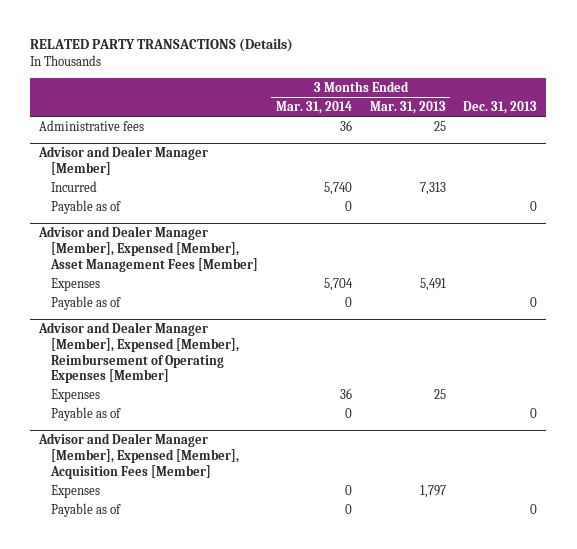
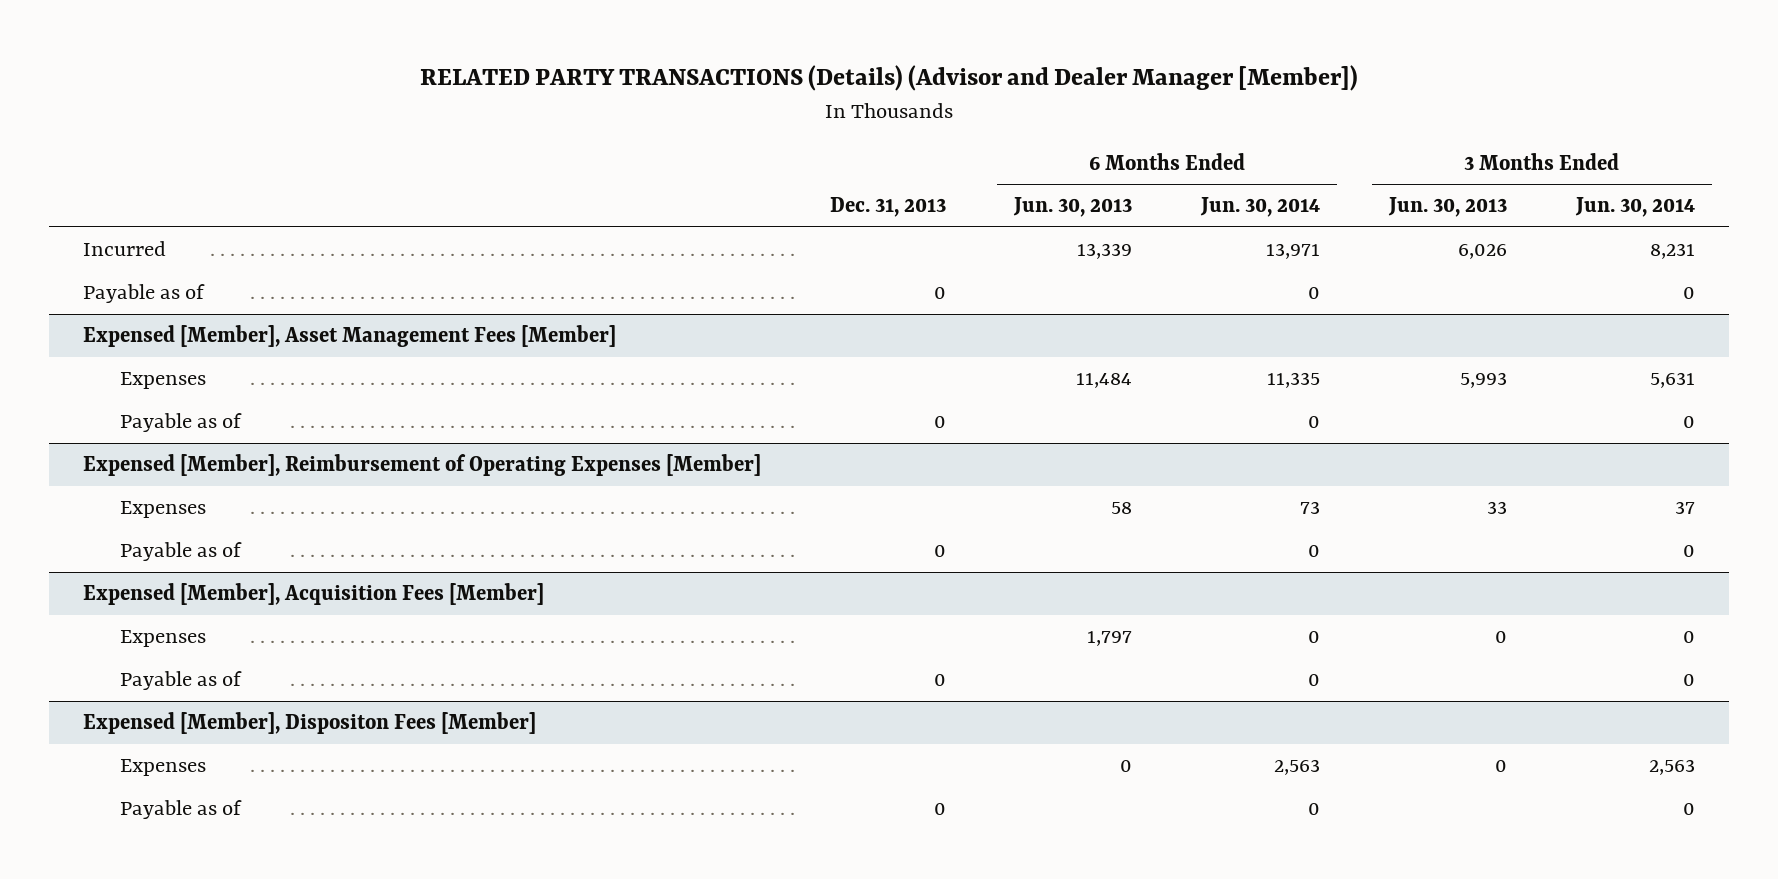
- RELATED PARTY TRANSACTIONS (Details)
+ RELATED PARTY TRANSACTIONS (Details) (Advisor and Dealer Manager [Member])
- | 3 Months Ended Mar. 31, 2014 | 3 Months Ended Mar. 31, 2013 | Dec. 31, 2013
+ | Dec. 31, 2013 | 6 Months Ended Jun. 30, 2013 | 6 Months Ended Jun. 30, 2014 | 3 Months Ended Jun. 30, 2013 | 3 Months Ended Jun. 30, 2014
- Administrative fees | 36 | 25 |
- Advisor and Dealer Manager [Member]
- Incurred | 5,740 | 7,313 |
- Payable as of | 0 | | 0
- Advisor and Dealer Manager [Member], Expensed [Member], Asset Management Fees [Member]
+ Incurred | | 13,339 | 13,971 | 6,026 | 8,231
+ Payable as of | 0 | | 0 | | 0
+ Expensed [Member], Asset Management Fees [Member]
- Advisor and Dealer Manager [Member], Expensed [Member], Reimbursement of Operating Expenses [Member]
+ Expensed [Member], Reimbursement of Operating Expenses [Member]
- Advisor and Dealer Manager [Member], Expensed [Member], Acquisition Fees [Member]
+ Expensed [Member], Acquisition Fees [Member]
+ Expensed [Member], Dispositon Fees [Member]
+ Expenses | | 0 | 2,563 | 0 | 2,563
+ Payable as of | 0 | | 0 | | 0

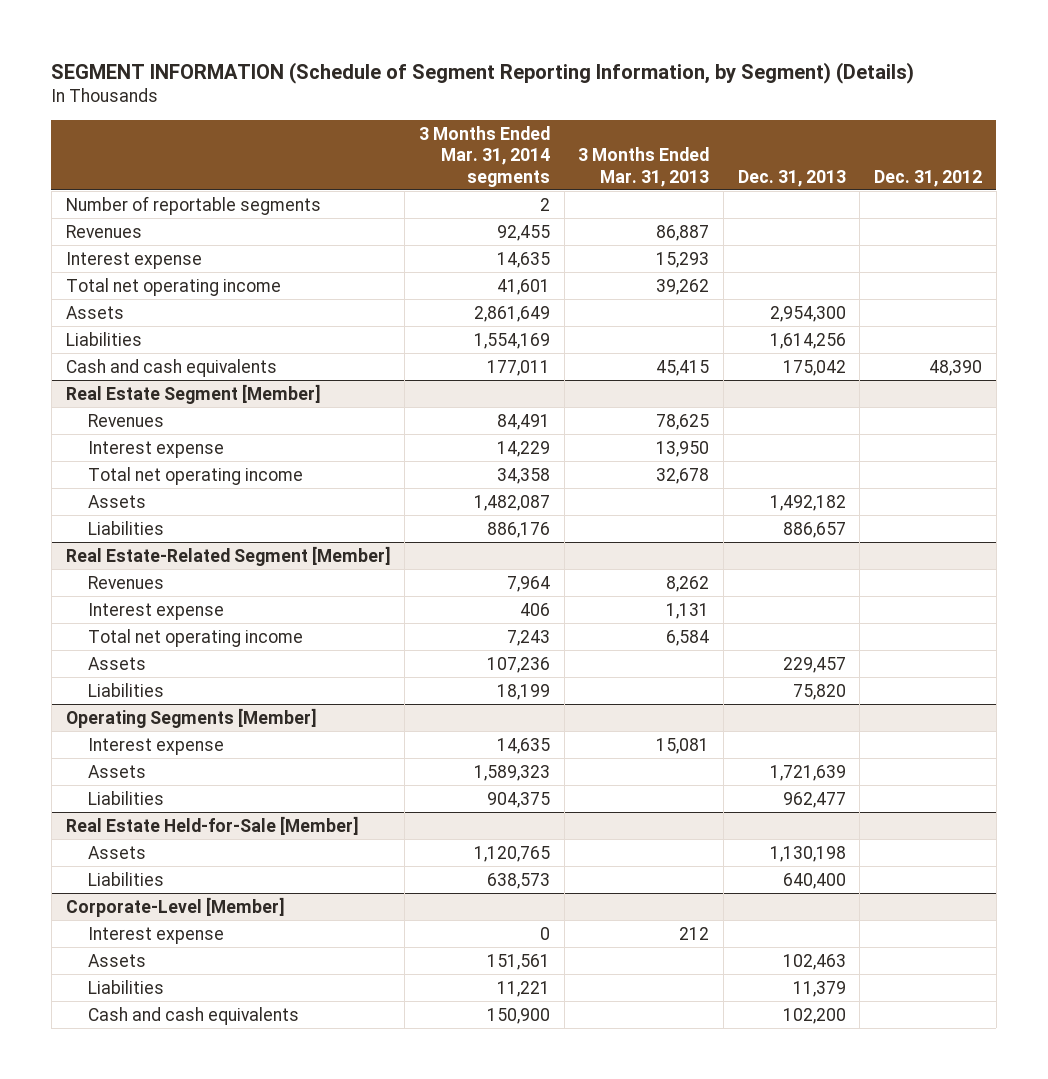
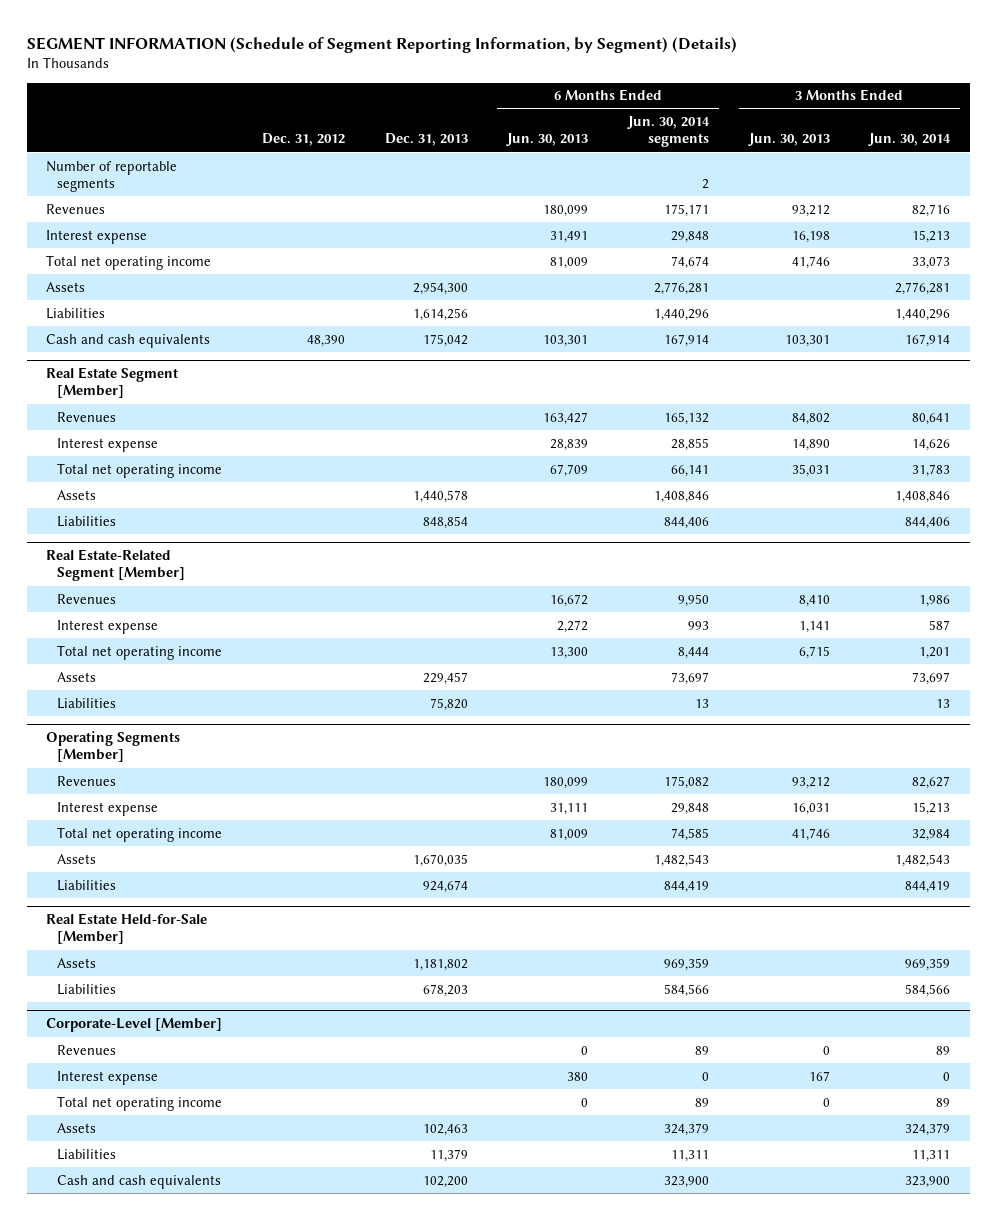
- | 3 Months Ended Mar. 31, 2014 segments | 3 Months Ended Mar. 31, 2013 | Dec. 31, 2013 | Dec. 31, 2012
+ | Dec. 31, 2012 | Dec. 31, 2013 | 6 Months Ended Jun. 30, 2013 | 6 Months Ended Jun. 30, 2014 segments | 3 Months Ended Jun. 30, 2013 | 3 Months Ended Jun. 30, 2014
@ Real Estate Segment [Member]
- Assets | 1,482,087 | | 1,492,182 |
- Liabilities | 886,176 | | 886,657 |
+ Assets | | 1,440,578 | | 1,408,846 | | 1,408,846
+ Liabilities | | 848,854 | | 844,406 | | 844,406
@ Operating Segments [Member]
+ Revenues | | | 180,099 | 175,082 | 93,212 | 82,627
- Assets | 1,589,323 | | 1,721,639 |
- Liabilities | 904,375 | | 962,477 |
+ Total net operating income | | | 81,009 | 74,585 | 41,746 | 32,984
+ Assets | | 1,670,035 | | 1,482,543 | | 1,482,543
+ Liabilities | | 924,674 | | 844,419 | | 844,419
@ Real Estate Held-for-Sale [Member]
- Assets | 1,120,765 | | 1,130,198 |
- Liabilities | 638,573 | | 640,400 |
+ Assets | | 1,181,802 | | 969,359 | | 969,359
+ Liabilities | | 678,203 | | 584,566 | | 584,566
@ Corporate-Level [Member]
+ Revenues | | | 0 | 89 | 0 | 89
+ Total net operating income | | | 0 | 89 | 0 | 89

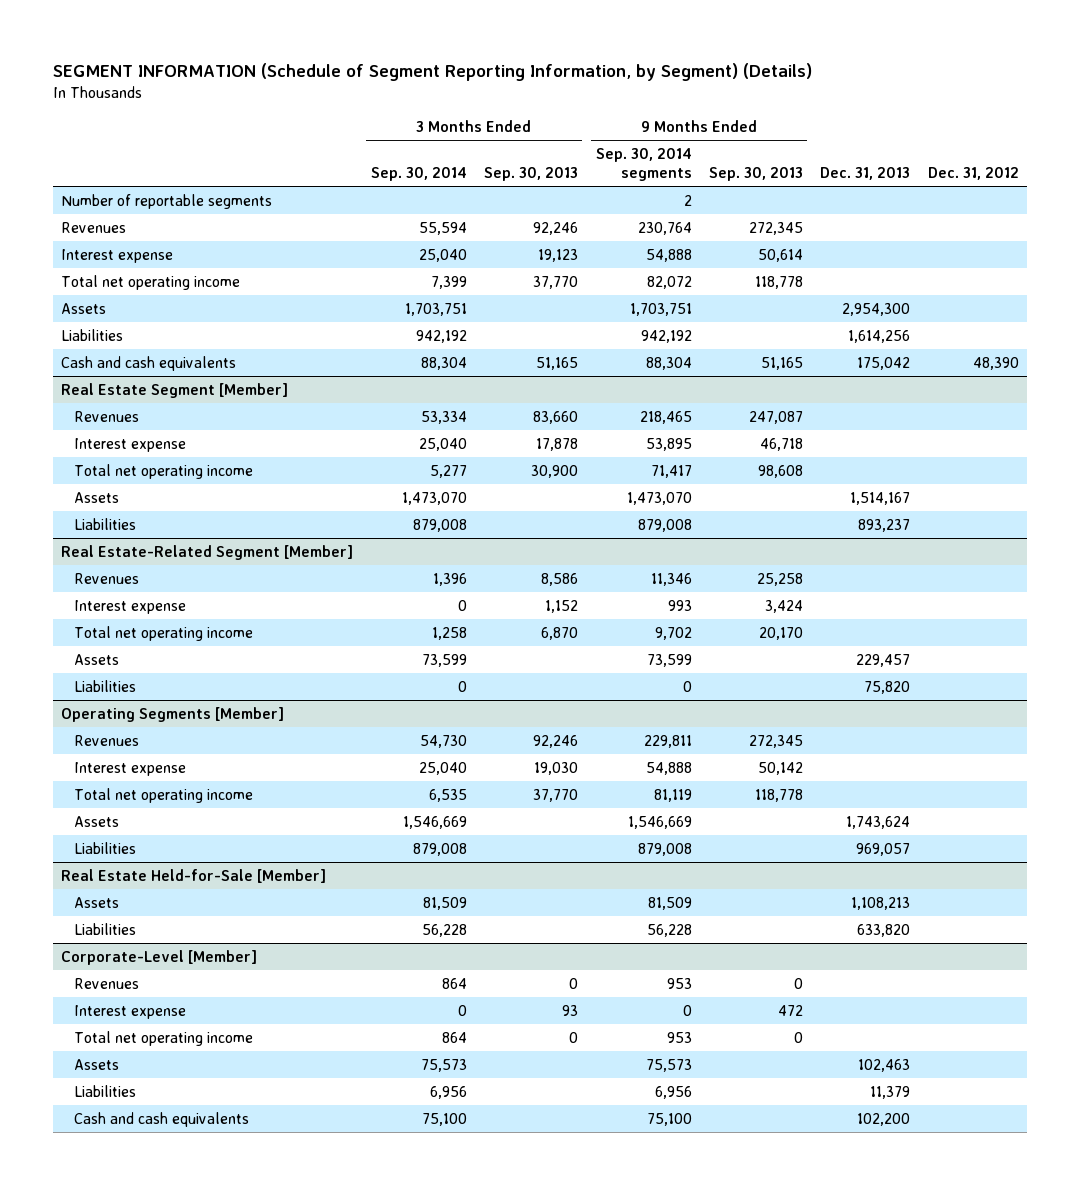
- | Dec. 31, 2012 | Dec. 31, 2013 | 6 Months Ended Jun. 30, 2013 | 6 Months Ended Jun. 30, 2014 segments | 3 Months Ended Jun. 30, 2013 | 3 Months Ended Jun. 30, 2014
+ | 3 Months Ended Sep. 30, 2014 | 3 Months Ended Sep. 30, 2013 | 9 Months Ended Sep. 30, 2014 segments | 9 Months Ended Sep. 30, 2013 | Dec. 31, 2013 | Dec. 31, 2012
@ Real Estate Segment [Member]
- Assets | | 1,440,578 | | 1,408,846 | | 1,408,846
- Liabilities | | 848,854 | | 844,406 | | 844,406
+ Assets | 1,473,070 | | 1,473,070 | | 1,514,167 |
+ Liabilities | 879,008 | | 879,008 | | 893,237 |
@ Operating Segments [Member]
- Assets | | 1,670,035 | | 1,482,543 | | 1,482,543
- Liabilities | | 924,674 | | 844,419 | | 844,419
+ Assets | 1,546,669 | | 1,546,669 | | 1,743,624 |
+ Liabilities | 879,008 | | 879,008 | | 969,057 |
@ Real Estate Held-for-Sale [Member]
- Assets | | 1,181,802 | | 969,359 | | 969,359
- Liabilities | | 678,203 | | 584,566 | | 584,566
+ Assets | 81,509 | | 81,509 | | 1,108,213 |
+ Liabilities | 56,228 | | 56,228 | | 633,820 |

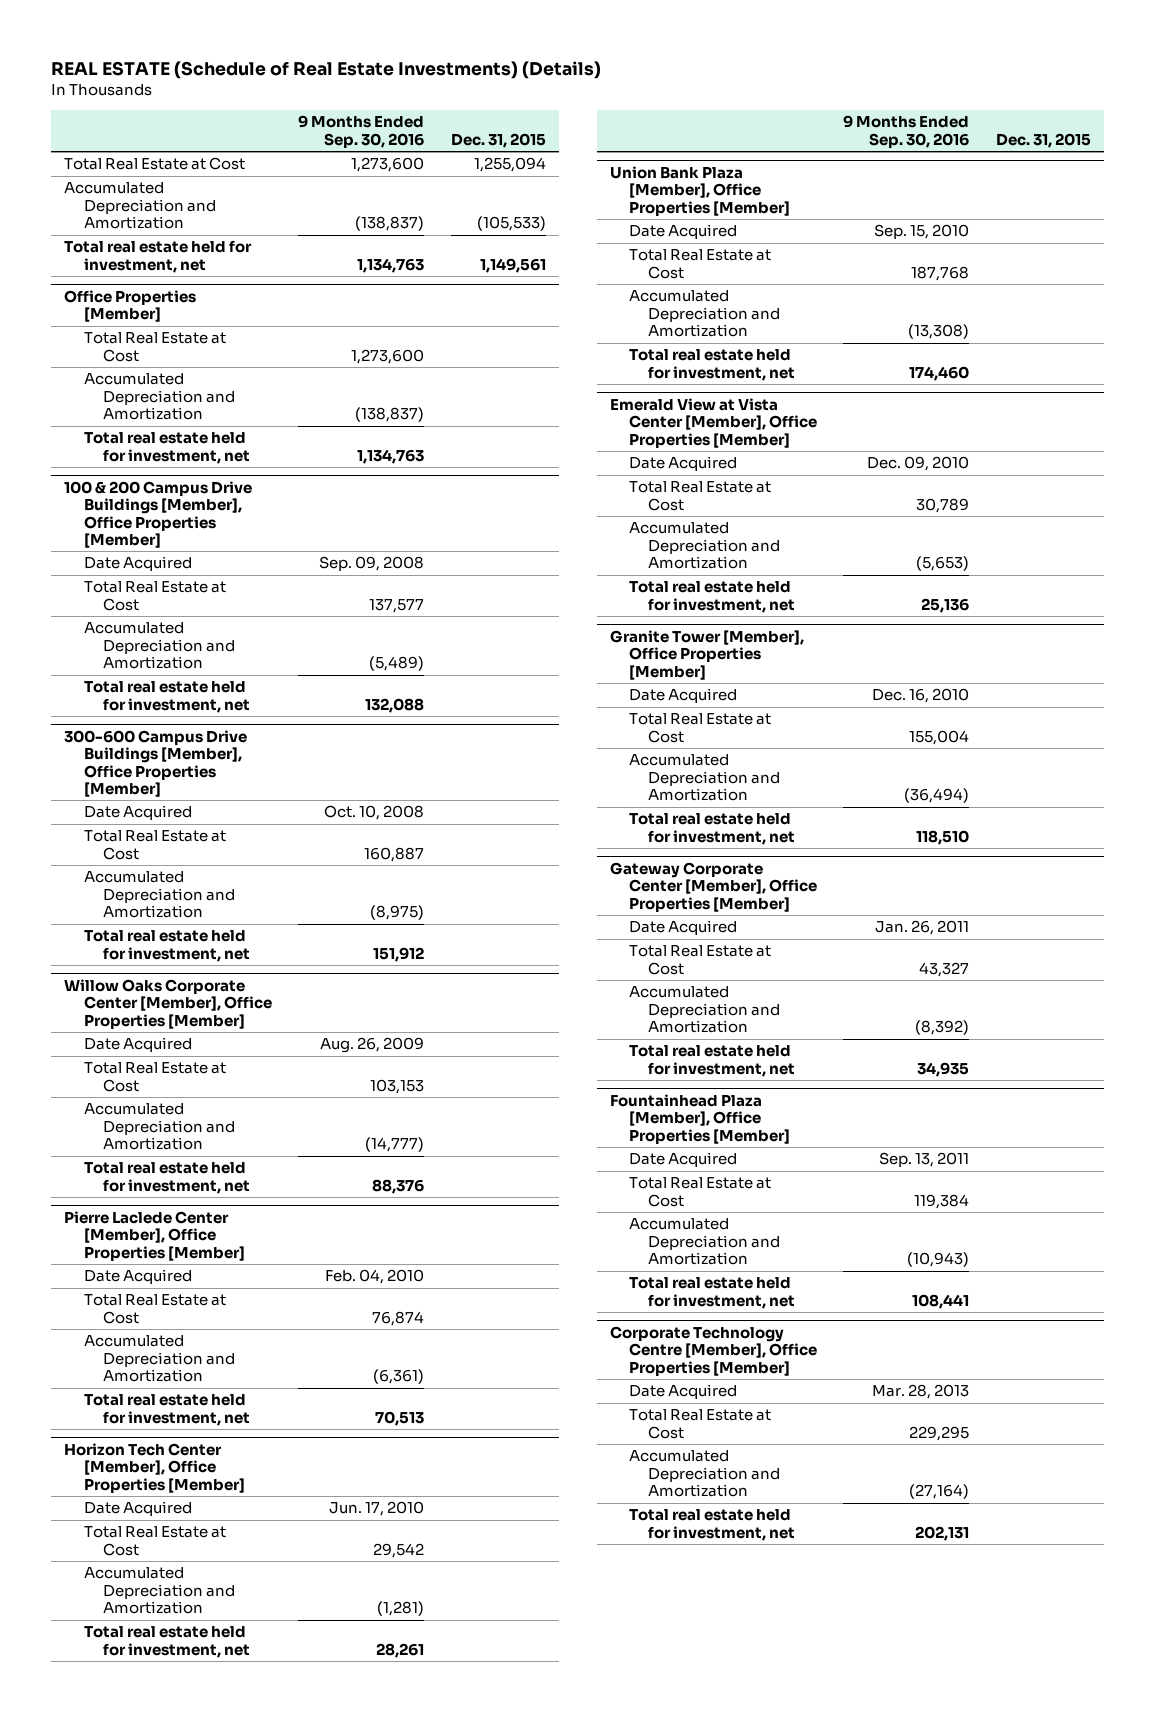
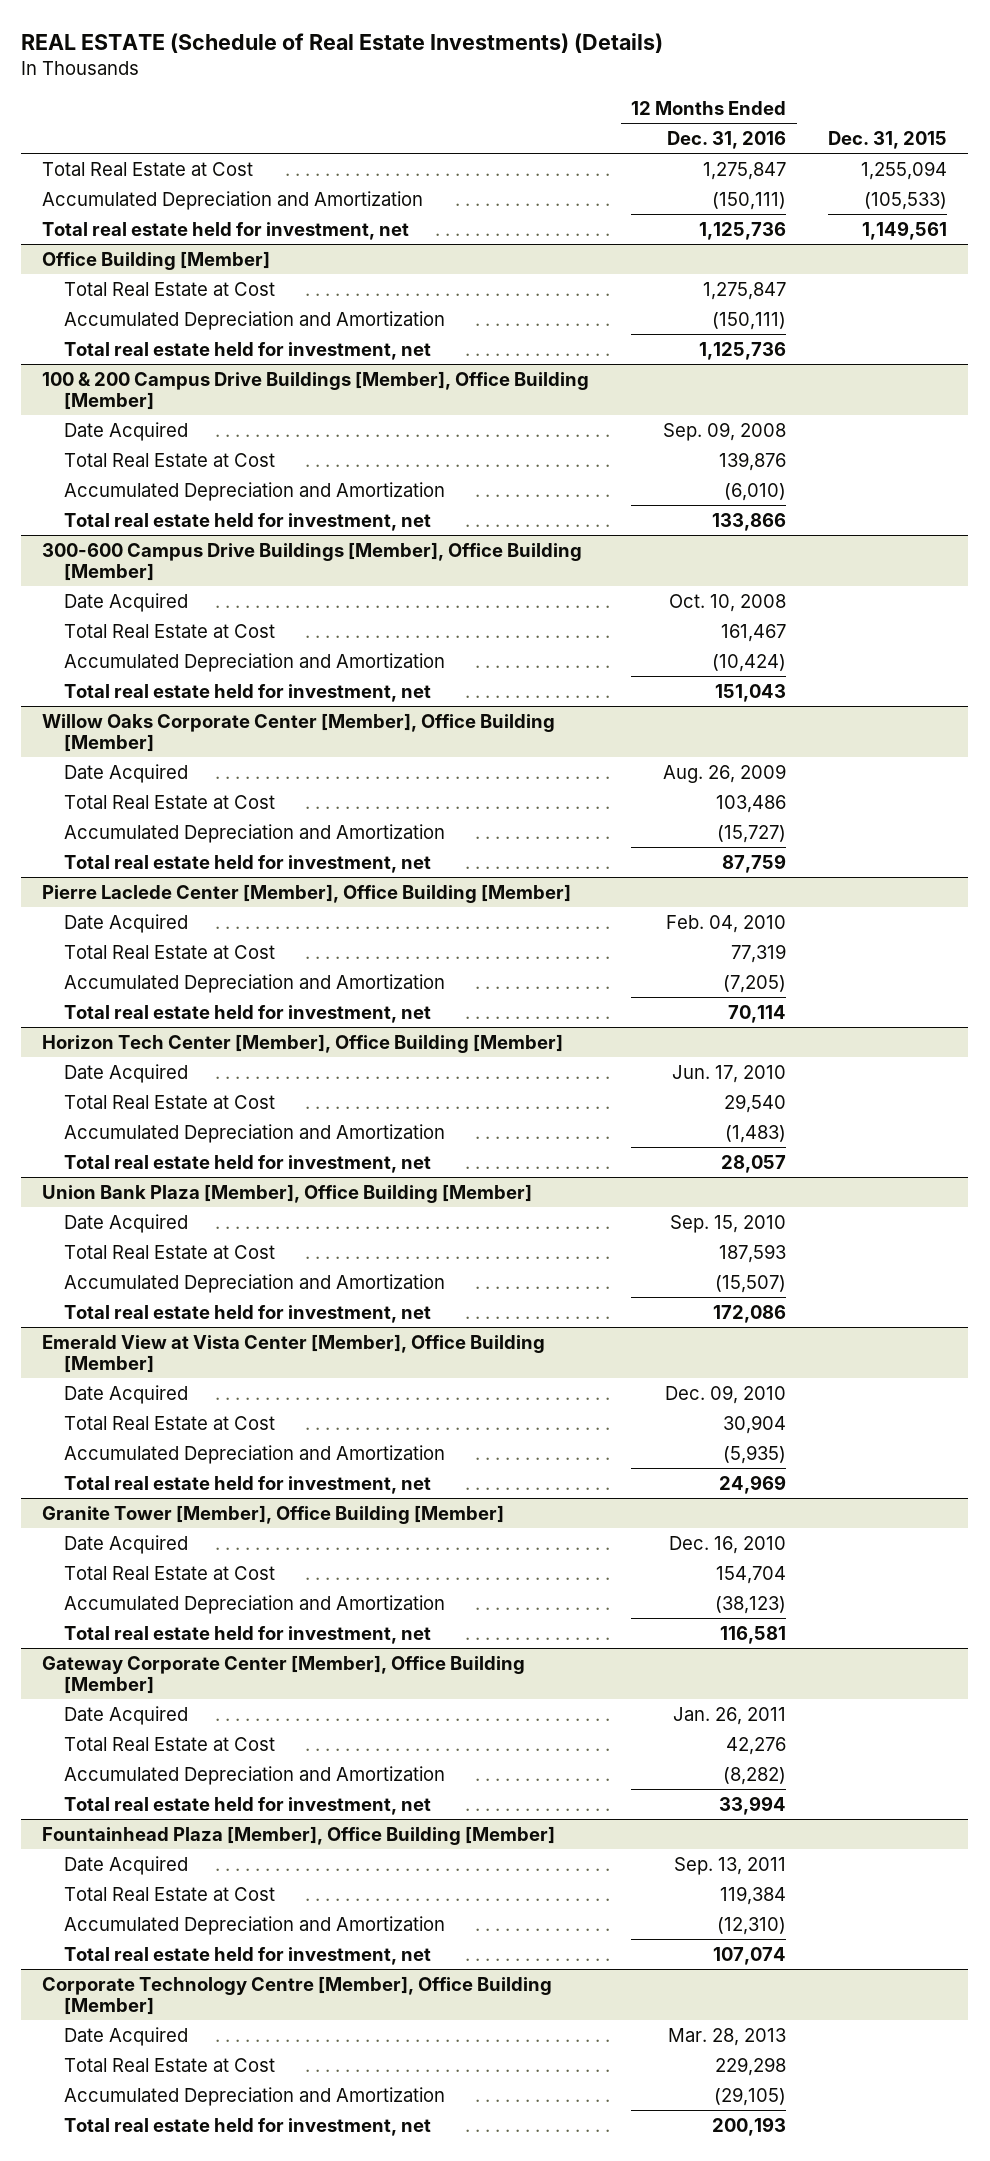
- | 9 Months Ended Sep. 30, 2016 | Dec. 31, 2015
+ | 12 Months Ended Dec. 31, 2016 | Dec. 31, 2015
- Office Properties [Member]
+ Office Building [Member]
- 100 & 200 Campus Drive Buildings [Member], Office Properties [Member]
+ 100 & 200 Campus Drive Buildings [Member], Office Building [Member]
- 300-600 Campus Drive Buildings [Member], Office Properties [Member]
+ 300-600 Campus Drive Buildings [Member], Office Building [Member]
- Willow Oaks Corporate Center [Member], Office Properties [Member]
+ Willow Oaks Corporate Center [Member], Office Building [Member]
- Pierre Laclede Center [Member], Office Properties [Member]
+ Pierre Laclede Center [Member], Office Building [Member]
- Horizon Tech Center [Member], Office Properties [Member]
+ Horizon Tech Center [Member], Office Building [Member]
- Union Bank Plaza [Member], Office Properties [Member]
+ Union Bank Plaza [Member], Office Building [Member]
- Emerald View at Vista Center [Member], Office Properties [Member]
+ Emerald View at Vista Center [Member], Office Building [Member]
- Granite Tower [Member], Office Properties [Member]
+ Granite Tower [Member], Office Building [Member]
- Gateway Corporate Center [Member], Office Properties [Member]
+ Gateway Corporate Center [Member], Office Building [Member]
- Fountainhead Plaza [Member], Office Properties [Member]
+ Fountainhead Plaza [Member], Office Building [Member]
- Corporate Technology Centre [Member], Office Properties [Member]
+ Corporate Technology Centre [Member], Office Building [Member]

